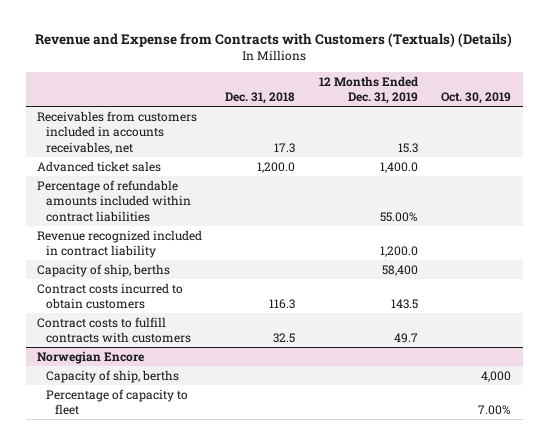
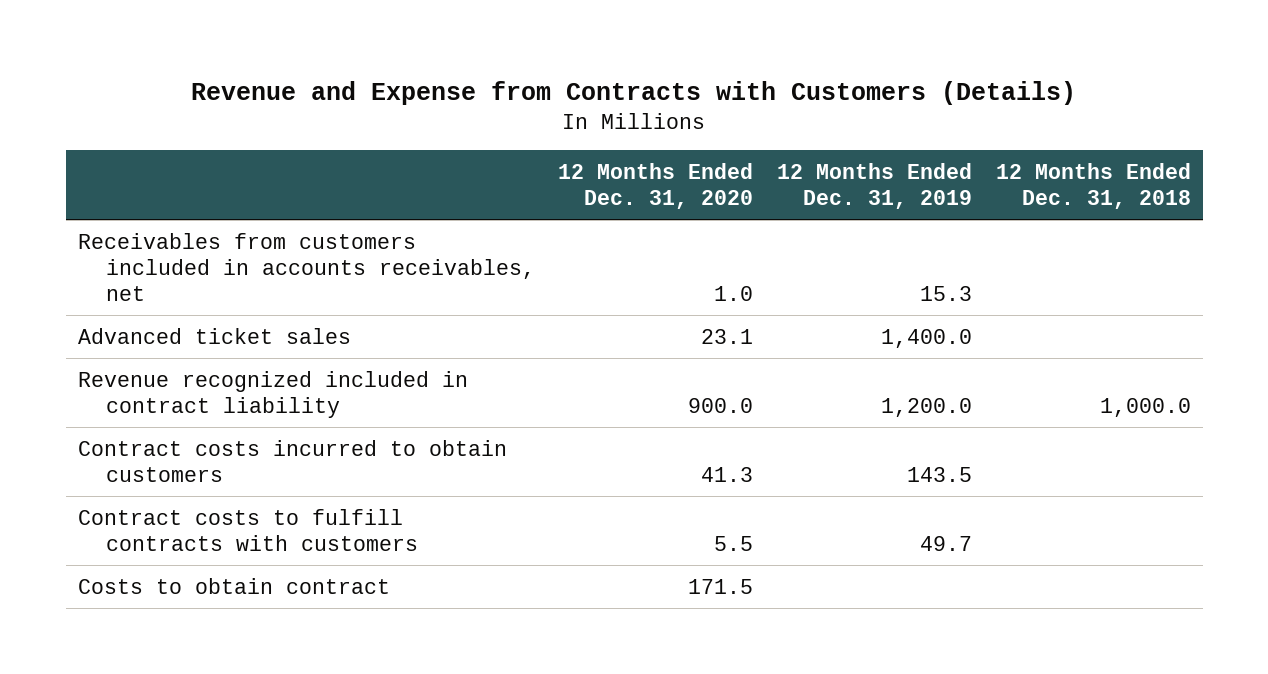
- Revenue and Expense from Contracts with Customers (Textuals) (Details)
+ Revenue and Expense from Contracts with Customers (Details)
- | Dec. 31, 2018 | 12 Months Ended Dec. 31, 2019 | Oct. 30, 2019
+ | 12 Months Ended Dec. 31, 2020 | 12 Months Ended Dec. 31, 2019 | 12 Months Ended Dec. 31, 2018
- Percentage of refundable amounts included within contract liabilities | | 55.00% |
- Capacity of ship, berths | | 58,400 |
- Norwegian Encore
- Capacity of ship, berths | | | 4,000
- Percentage of capacity to fleet | | | 7.00%
+ Costs to obtain contract | 171.5 | |

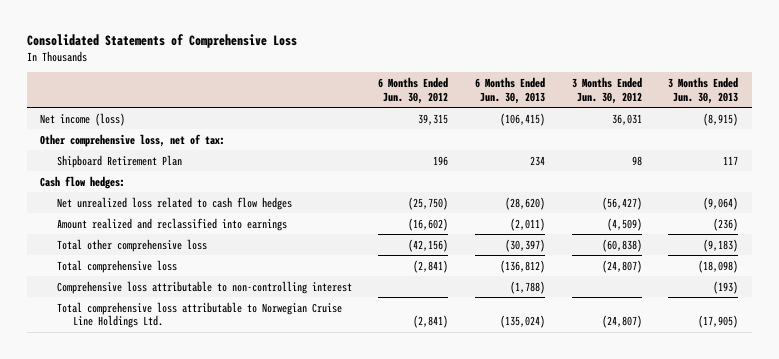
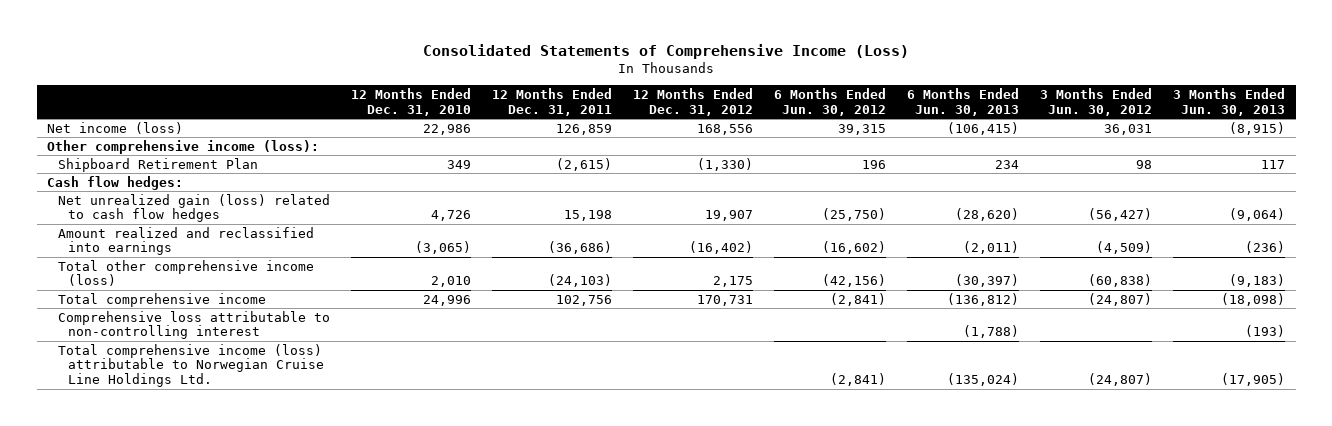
- Consolidated Statements of Comprehensive Loss
+ Consolidated Statements of Comprehensive Income (Loss)
- | 6 Months Ended Jun. 30, 2012 | 6 Months Ended Jun. 30, 2013 | 3 Months Ended Jun. 30, 2012 | 3 Months Ended Jun. 30, 2013
+ | 12 Months Ended Dec. 31, 2010 | 12 Months Ended Dec. 31, 2011 | 12 Months Ended Dec. 31, 2012 | 6 Months Ended Jun. 30, 2012 | 6 Months Ended Jun. 30, 2013 | 3 Months Ended Jun. 30, 2012 | 3 Months Ended Jun. 30, 2013
- Other comprehensive loss, net of tax:
+ Other comprehensive income (loss):
- Net unrealized loss related to cash flow hedges | (25,750) | (28,620) | (56,427) | (9,064)
+ Net unrealized gain (loss) related to cash flow hedges | 4,726 | 15,198 | 19,907 | (25,750) | (28,620) | (56,427) | (9,064)
- Total other comprehensive loss | (42,156) | (30,397) | (60,838) | (9,183)
- Total comprehensive loss | (2,841) | (136,812) | (24,807) | (18,098)
+ Total other comprehensive income (loss) | 2,010 | (24,103) | 2,175 | (42,156) | (30,397) | (60,838) | (9,183)
+ Total comprehensive income | 24,996 | 102,756 | 170,731 | (2,841) | (136,812) | (24,807) | (18,098)
- Total comprehensive loss attributable to Norwegian Cruise Line Holdings Ltd. | (2,841) | (135,024) | (24,807) | (17,905)
+ Total comprehensive income (loss) attributable to Norwegian Cruise Line Holdings Ltd. | | | | (2,841) | (135,024) | (24,807) | (17,905)

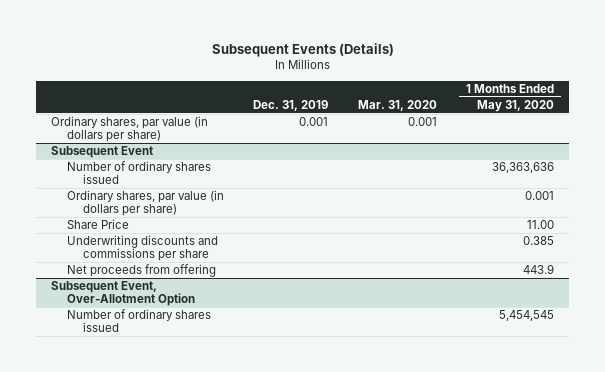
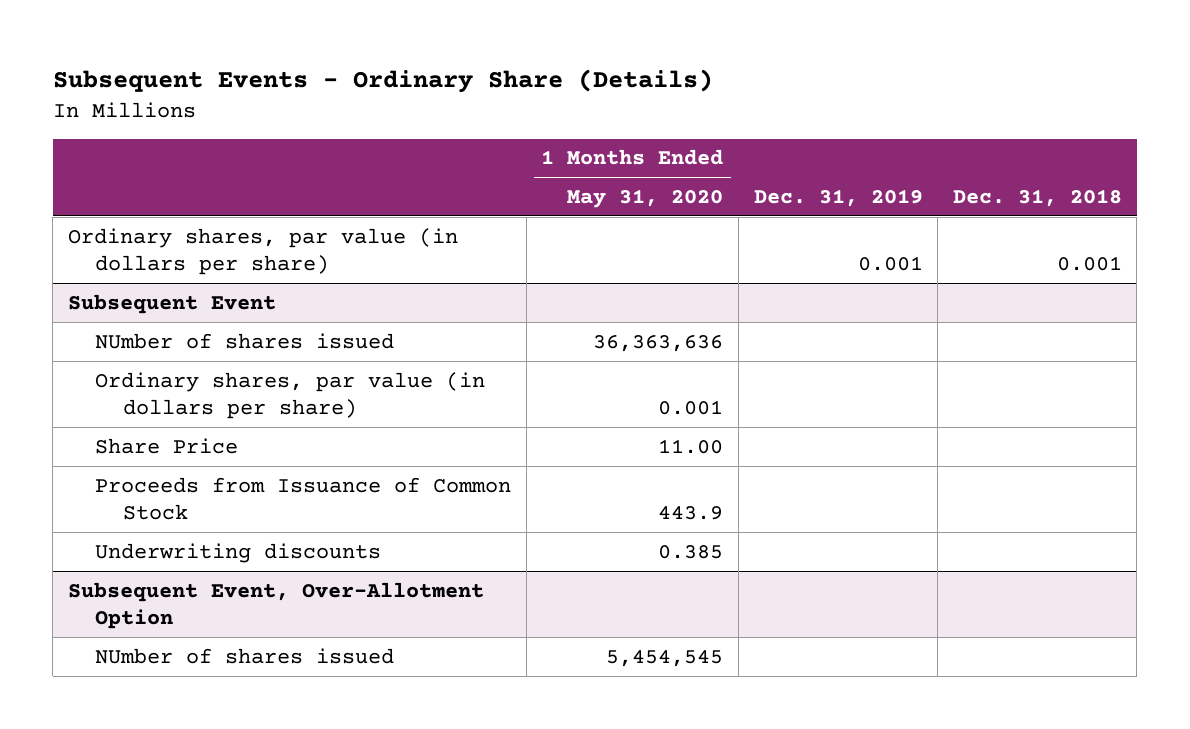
- Subsequent Events (Details)
+ Subsequent Events - Ordinary Share (Details)
- | Dec. 31, 2019 | Mar. 31, 2020 | 1 Months Ended May 31, 2020
+ | 1 Months Ended May 31, 2020 | Dec. 31, 2019 | Dec. 31, 2018
@ Subsequent Event
- Number of ordinary shares issued | | | 36,363,636
+ NUmber of shares issued | 36,363,636 | |
- Underwriting discounts and commissions per share | | | 0.385
- Net proceeds from offering | | | 443.9
+ Proceeds from Issuance of Common Stock | 443.9 | |
+ Underwriting discounts | 0.385 | |
@ Subsequent Event, Over-Allotment Option
- Number of ordinary shares issued | | | 5,454,545
+ NUmber of shares issued | 5,454,545 | |

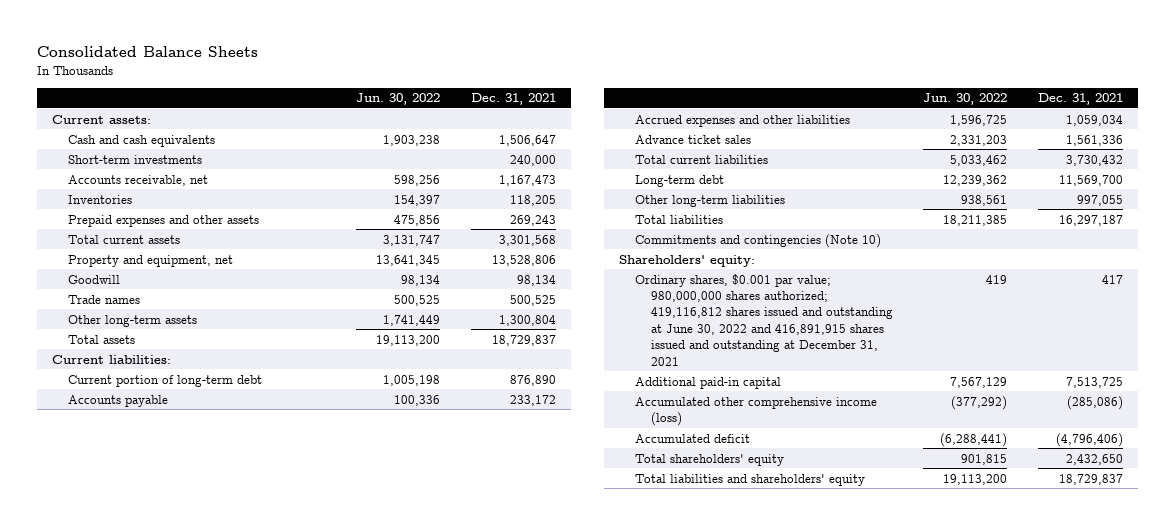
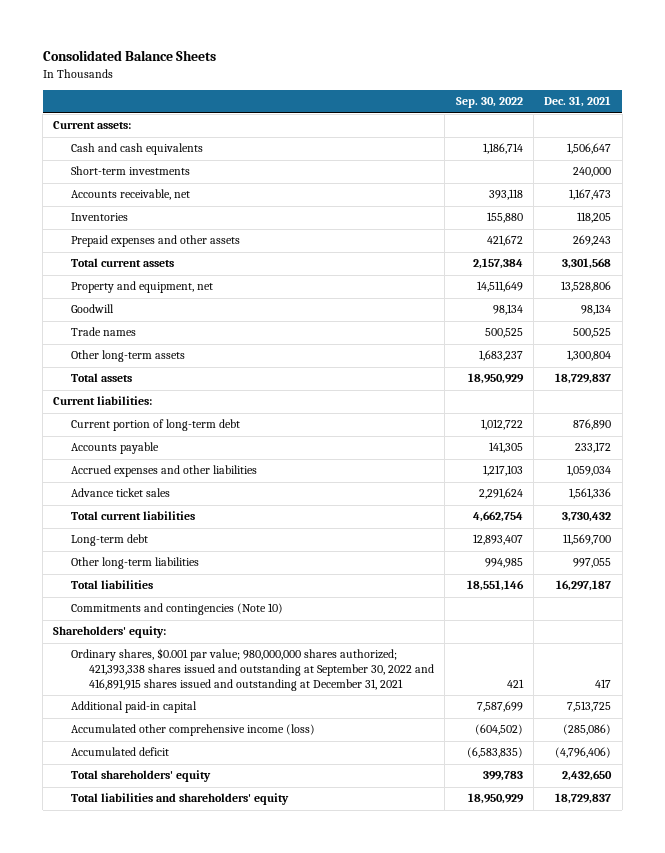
- | Jun. 30, 2022 | Dec. 31, 2021
+ | Sep. 30, 2022 | Dec. 31, 2021
- Ordinary shares, $0.001 par value; 980,000,000 shares authorized; 419,116,812 shares issued and outstanding at June 30, 2022 and 416,891,915 shares issued and outstanding at December 31, 2021 | 419 | 417
+ Ordinary shares, $0.001 par value; 980,000,000 shares authorized; 421,393,338 shares issued and outstanding at September 30, 2022 and 416,891,915 shares issued and outstanding at December 31, 2021 | 421 | 417

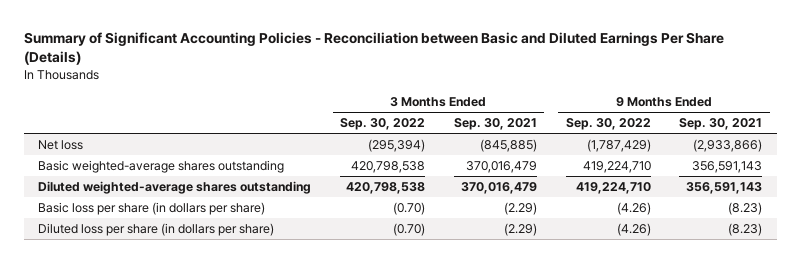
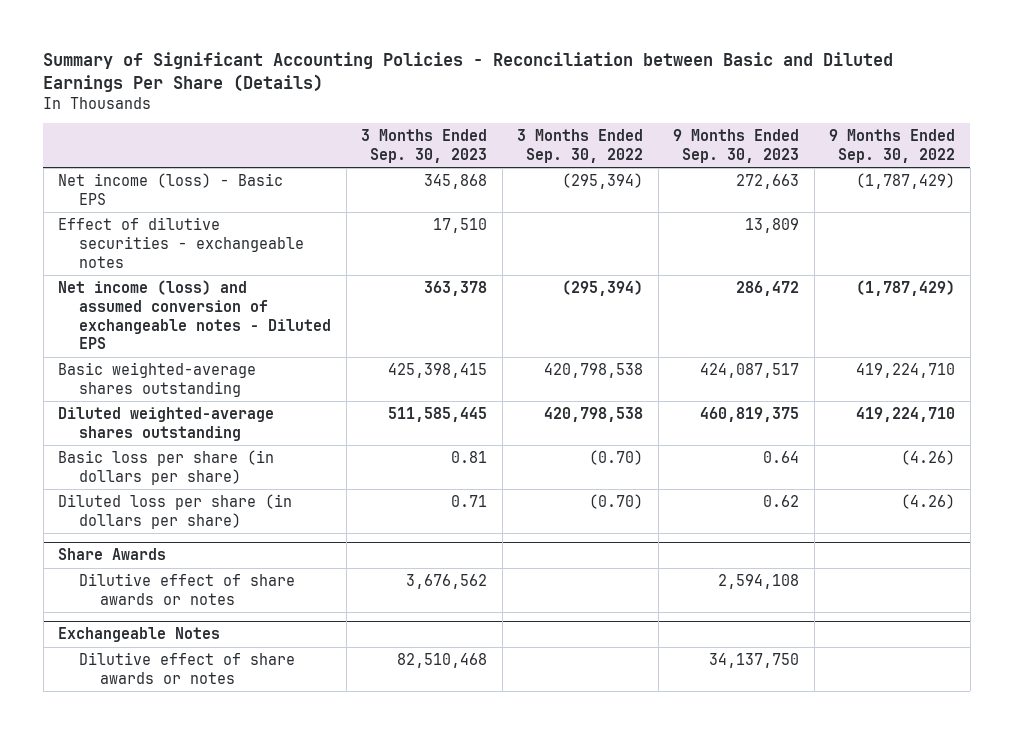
- | 3 Months Ended Sep. 30, 2022 | 3 Months Ended Sep. 30, 2021 | 9 Months Ended Sep. 30, 2022 | 9 Months Ended Sep. 30, 2021
+ | 3 Months Ended Sep. 30, 2023 | 3 Months Ended Sep. 30, 2022 | 9 Months Ended Sep. 30, 2023 | 9 Months Ended Sep. 30, 2022
- Net loss | (295,394) | (845,885) | (1,787,429) | (2,933,866)
+ Net income (loss) - Basic EPS | 345,868 | (295,394) | 272,663 | (1,787,429)
+ Effect of dilutive securities - exchangeable notes | 17,510 | | 13,809 |
+ Net income (loss) and assumed conversion of exchangeable notes - Diluted EPS | 363,378 | (295,394) | 286,472 | (1,787,429)
+ Share Awards
+ Dilutive effect of share awards or notes | 3,676,562 | | 2,594,108 |
+ Exchangeable Notes
+ Dilutive effect of share awards or notes | 82,510,468 | | 34,137,750 |

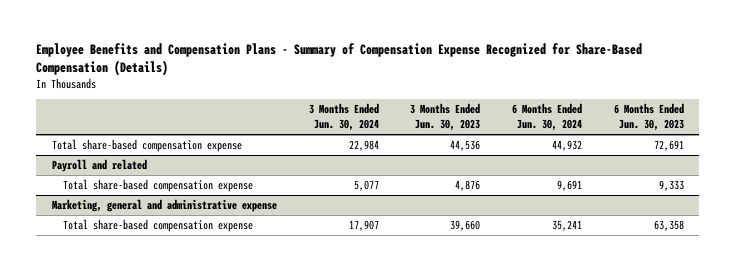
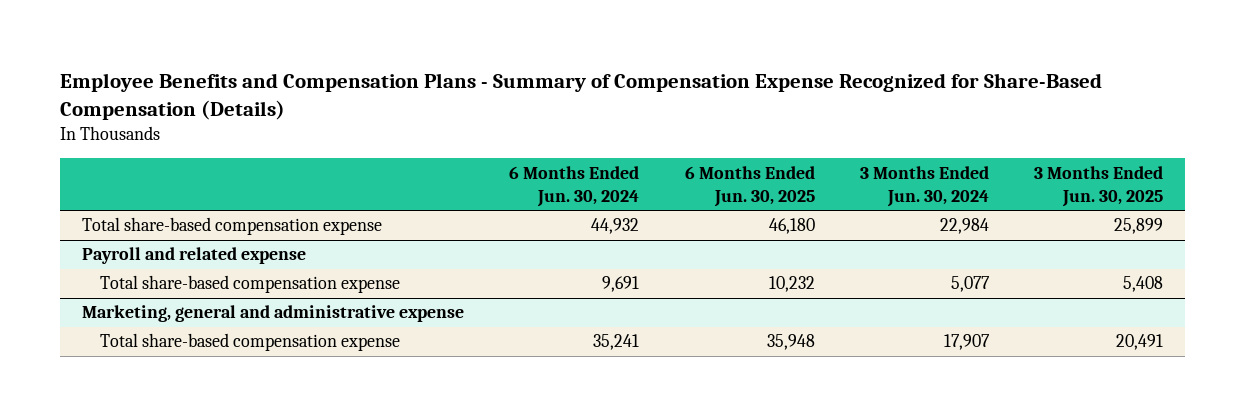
- | 3 Months Ended Jun. 30, 2024 | 3 Months Ended Jun. 30, 2023 | 6 Months Ended Jun. 30, 2024 | 6 Months Ended Jun. 30, 2023
+ | 6 Months Ended Jun. 30, 2024 | 6 Months Ended Jun. 30, 2025 | 3 Months Ended Jun. 30, 2024 | 3 Months Ended Jun. 30, 2025
- Payroll and related
+ Payroll and related expense

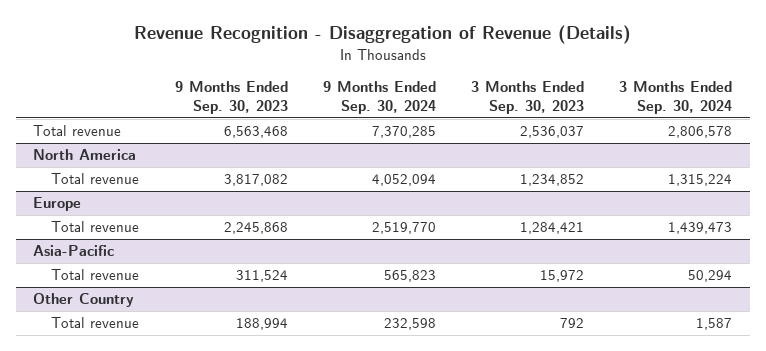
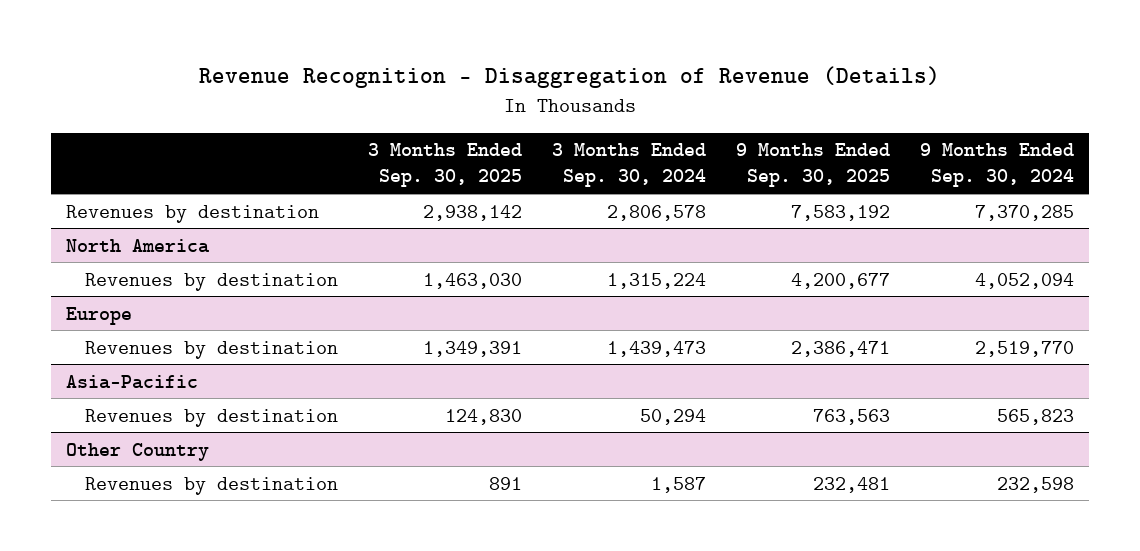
- | 9 Months Ended Sep. 30, 2023 | 9 Months Ended Sep. 30, 2024 | 3 Months Ended Sep. 30, 2023 | 3 Months Ended Sep. 30, 2024
+ | 3 Months Ended Sep. 30, 2025 | 3 Months Ended Sep. 30, 2024 | 9 Months Ended Sep. 30, 2025 | 9 Months Ended Sep. 30, 2024
- Total revenue | 6,563,468 | 7,370,285 | 2,536,037 | 2,806,578
+ Revenues by destination | 2,938,142 | 2,806,578 | 7,583,192 | 7,370,285
@ North America
- Total revenue | 3,817,082 | 4,052,094 | 1,234,852 | 1,315,224
+ Revenues by destination | 1,463,030 | 1,315,224 | 4,200,677 | 4,052,094
@ Europe
- Total revenue | 2,245,868 | 2,519,770 | 1,284,421 | 1,439,473
+ Revenues by destination | 1,349,391 | 1,439,473 | 2,386,471 | 2,519,770
@ Asia-Pacific
- Total revenue | 311,524 | 565,823 | 15,972 | 50,294
+ Revenues by destination | 124,830 | 50,294 | 763,563 | 565,823
@ Other Country
- Total revenue | 188,994 | 232,598 | 792 | 1,587
+ Revenues by destination | 891 | 1,587 | 232,481 | 232,598

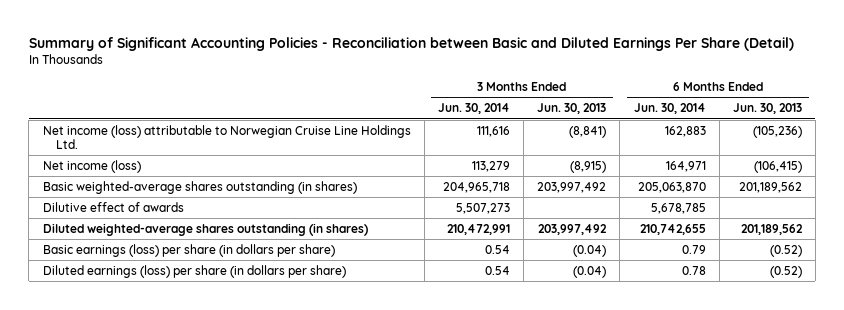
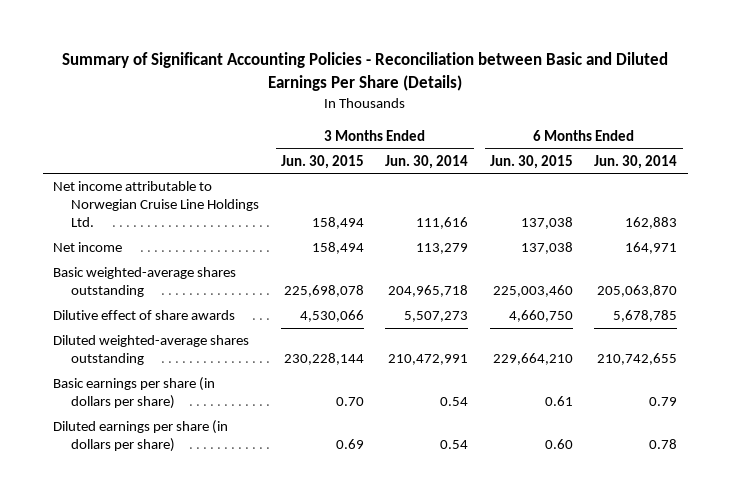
- Summary of Significant Accounting Policies - Reconciliation between Basic and Diluted Earnings Per Share (Detail)
+ Summary of Significant Accounting Policies - Reconciliation between Basic and Diluted Earnings Per Share (Details)
- | 3 Months Ended Jun. 30, 2014 | 3 Months Ended Jun. 30, 2013 | 6 Months Ended Jun. 30, 2014 | 6 Months Ended Jun. 30, 2013
+ | 3 Months Ended Jun. 30, 2015 | 3 Months Ended Jun. 30, 2014 | 6 Months Ended Jun. 30, 2015 | 6 Months Ended Jun. 30, 2014
- Net income (loss) attributable to Norwegian Cruise Line Holdings Ltd. | 111,616 | (8,841) | 162,883 | (105,236)
- Net income (loss) | 113,279 | (8,915) | 164,971 | (106,415)
- Basic weighted-average shares outstanding (in shares) | 204,965,718 | 203,997,492 | 205,063,870 | 201,189,562
- Dilutive effect of awards | 5,507,273 | | 5,678,785 |
- Diluted weighted-average shares outstanding (in shares) | 210,472,991 | 203,997,492 | 210,742,655 | 201,189,562
- Basic earnings (loss) per share (in dollars per share) | 0.54 | (0.04) | 0.79 | (0.52)
- Diluted earnings (loss) per share (in dollars per share) | 0.54 | (0.04) | 0.78 | (0.52)
+ Net income attributable to Norwegian Cruise Line Holdings Ltd. | 158,494 | 111,616 | 137,038 | 162,883
+ Net income | 158,494 | 113,279 | 137,038 | 164,971
+ Basic weighted-average shares outstanding | 225,698,078 | 204,965,718 | 225,003,460 | 205,063,870
+ Dilutive effect of share awards | 4,530,066 | 5,507,273 | 4,660,750 | 5,678,785
+ Diluted weighted-average shares outstanding | 230,228,144 | 210,472,991 | 229,664,210 | 210,742,655
+ Basic earnings per share (in dollars per share) | 0.70 | 0.54 | 0.61 | 0.79
+ Diluted earnings per share (in dollars per share) | 0.69 | 0.54 | 0.60 | 0.78

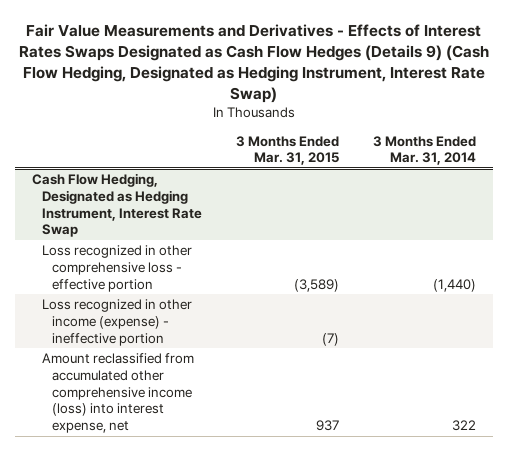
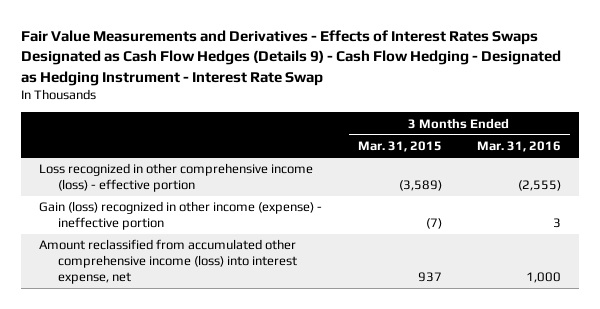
- Fair Value Measurements and Derivatives - Effects of Interest Rates Swaps Designated as Cash Flow Hedges (Details 9) (Cash Flow Hedging, Designated as Hedging Instrument, Interest Rate Swap)
+ Fair Value Measurements and Derivatives - Effects of Interest Rates Swaps Designated as Cash Flow Hedges (Details 9) - Cash Flow Hedging - Designated as Hedging Instrument - Interest Rate Swap
- | 3 Months Ended Mar. 31, 2015 | 3 Months Ended Mar. 31, 2014
+ | 3 Months Ended Mar. 31, 2015 | 3 Months Ended Mar. 31, 2016
- Cash Flow Hedging, Designated as Hedging Instrument, Interest Rate Swap
- Loss recognized in other comprehensive loss - effective portion | (3,589) | (1,440)
- Loss recognized in other income (expense) - ineffective portion | (7) |
+ Loss recognized in other comprehensive income (loss) - effective portion | (3,589) | (2,555)
+ Gain (loss) recognized in other income (expense) - ineffective portion | (7) | 3

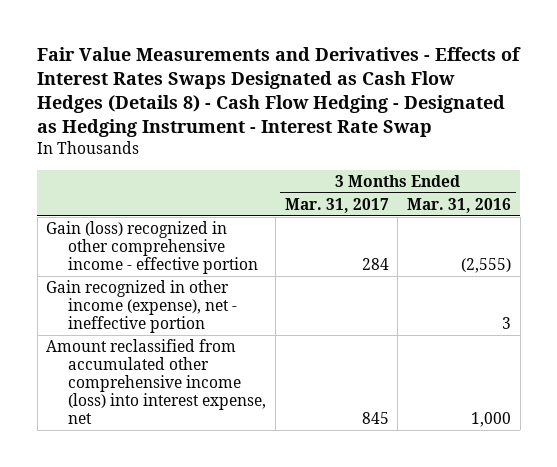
- Fair Value Measurements and Derivatives - Effects of Interest Rates Swaps Designated as Cash Flow Hedges (Details 9) - Cash Flow Hedging - Designated as Hedging Instrument - Interest Rate Swap
+ Fair Value Measurements and Derivatives - Effects of Interest Rates Swaps Designated as Cash Flow Hedges (Details 8) - Cash Flow Hedging - Designated as Hedging Instrument - Interest Rate Swap
- | 3 Months Ended Mar. 31, 2015 | 3 Months Ended Mar. 31, 2016
+ | 3 Months Ended Mar. 31, 2017 | 3 Months Ended Mar. 31, 2016
- Loss recognized in other comprehensive income (loss) - effective portion | (3,589) | (2,555)
- Gain (loss) recognized in other income (expense) - ineffective portion | (7) | 3
+ Gain (loss) recognized in other comprehensive income - effective portion | 284 | (2,555)
+ Gain recognized in other income (expense), net - ineffective portion | | 3

